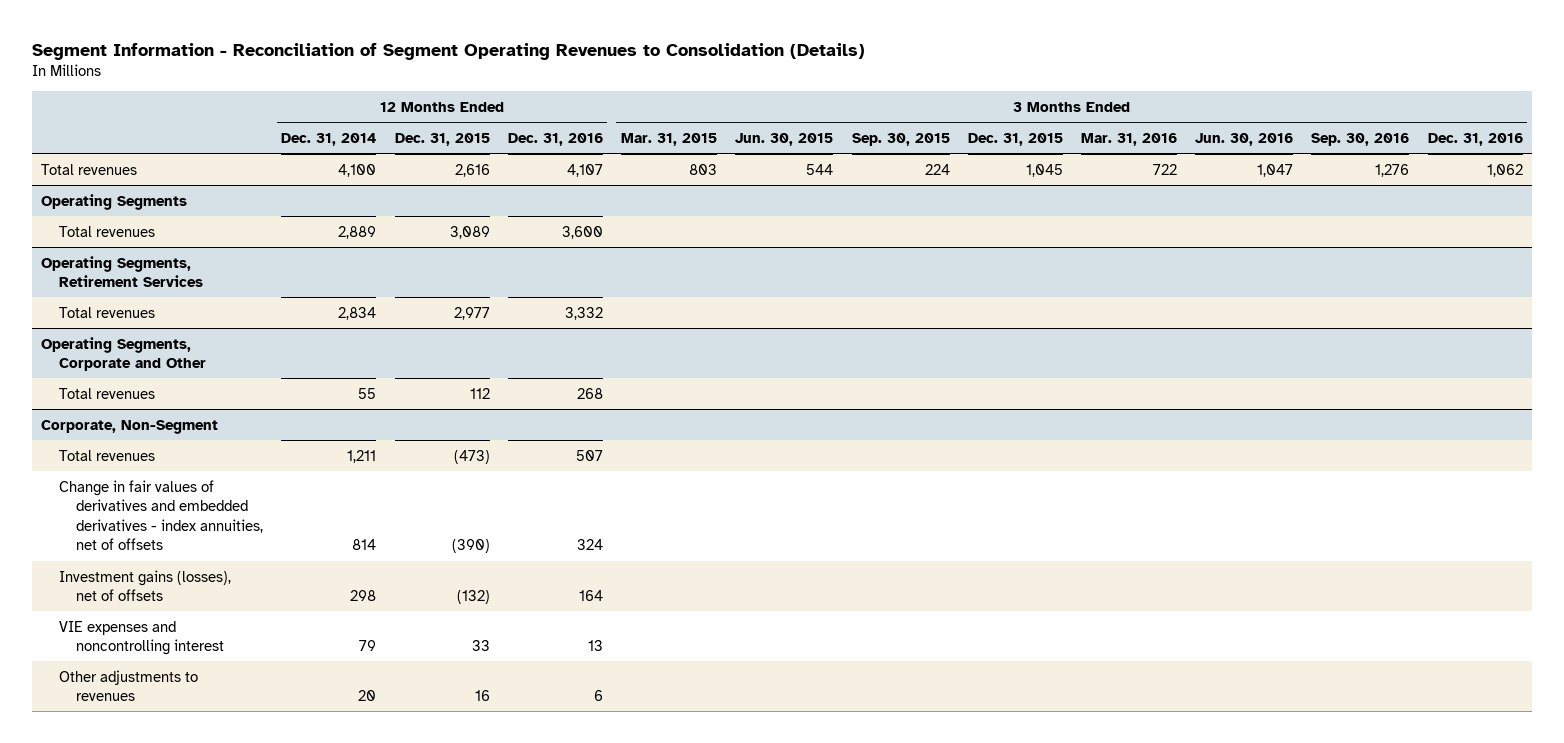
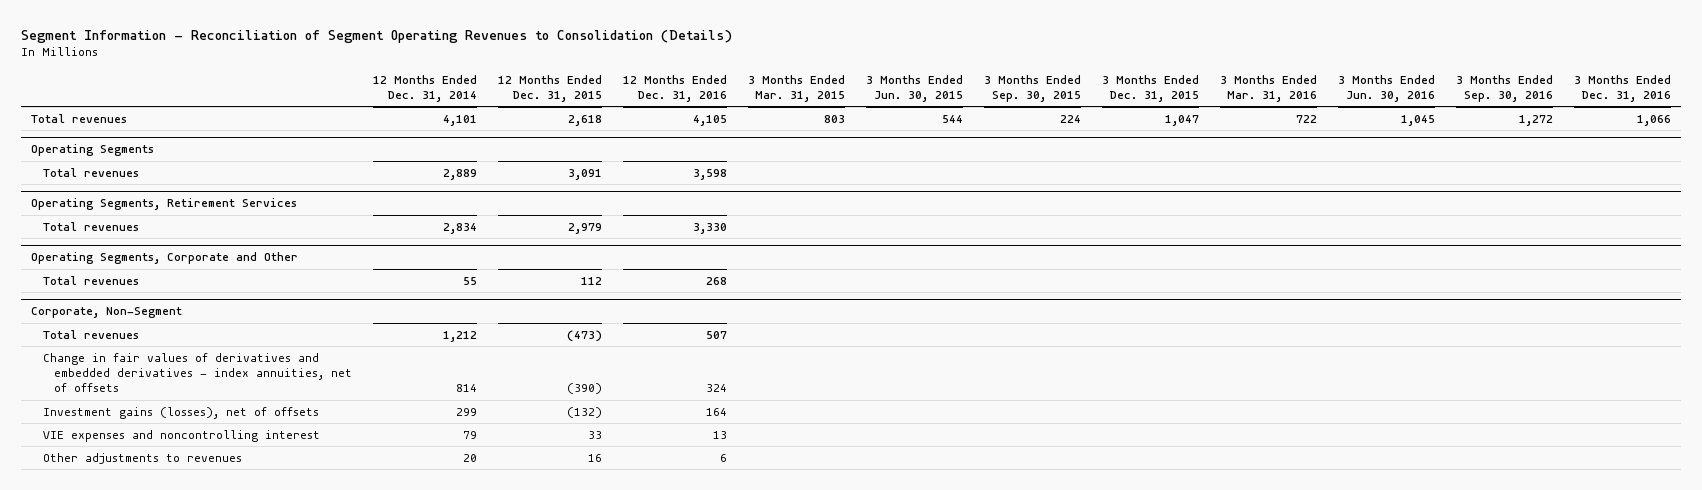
- Total revenues | 4,100 | 2,616 | 4,107 | 803 | 544 | 224 | 1,045 | 722 | 1,047 | 1,276 | 1,062
+ Total revenues | 4,101 | 2,618 | 4,105 | 803 | 544 | 224 | 1,047 | 722 | 1,045 | 1,272 | 1,066
@ Operating Segments
- Total revenues | 2,889 | 3,089 | 3,600 | | | | | | | |
+ Total revenues | 2,889 | 3,091 | 3,598 | | | | | | | |
@ Operating Segments, Retirement Services
- Total revenues | 2,834 | 2,977 | 3,332 | | | | | | | |
+ Total revenues | 2,834 | 2,979 | 3,330 | | | | | | | |
@ Corporate, Non-Segment
- Total revenues | 1,211 | (473) | 507 | | | | | | | |
+ Total revenues | 1,212 | (473) | 507 | | | | | | | |
- Investment gains (losses), net of offsets | 298 | (132) | 164 | | | | | | | |
+ Investment gains (losses), net of offsets | 299 | (132) | 164 | | | | | | | |

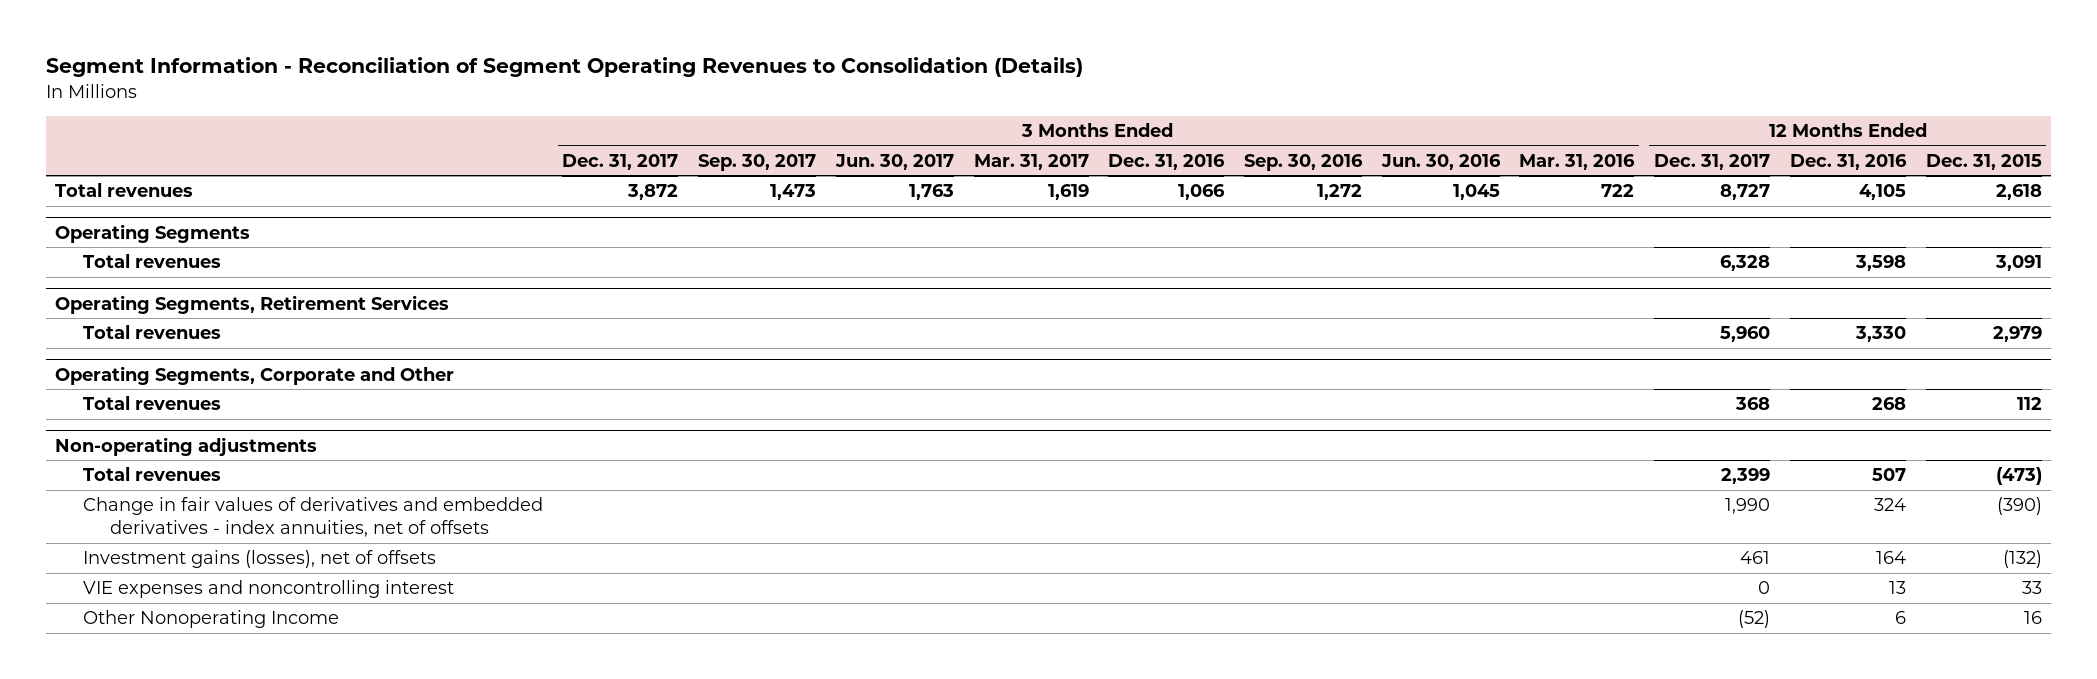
- | 12 Months Ended Dec. 31, 2014 | 12 Months Ended Dec. 31, 2015 | 12 Months Ended Dec. 31, 2016 | 3 Months Ended Mar. 31, 2015 | 3 Months Ended Jun. 30, 2015 | 3 Months Ended Sep. 30, 2015 | 3 Months Ended Dec. 31, 2015 | 3 Months Ended Mar. 31, 2016 | 3 Months Ended Jun. 30, 2016 | 3 Months Ended Sep. 30, 2016 | 3 Months Ended Dec. 31, 2016
+ | 3 Months Ended Dec. 31, 2017 | 3 Months Ended Sep. 30, 2017 | 3 Months Ended Jun. 30, 2017 | 3 Months Ended Mar. 31, 2017 | 3 Months Ended Dec. 31, 2016 | 3 Months Ended Sep. 30, 2016 | 3 Months Ended Jun. 30, 2016 | 3 Months Ended Mar. 31, 2016 | 12 Months Ended Dec. 31, 2017 | 12 Months Ended Dec. 31, 2016 | 12 Months Ended Dec. 31, 2015
- Corporate, Non-Segment
+ Non-operating adjustments
- Other adjustments to revenues | 20 | 16 | 6 | | | | | | | |
+ Other Nonoperating Income | | | | | | | | | (52) | 6 | 16

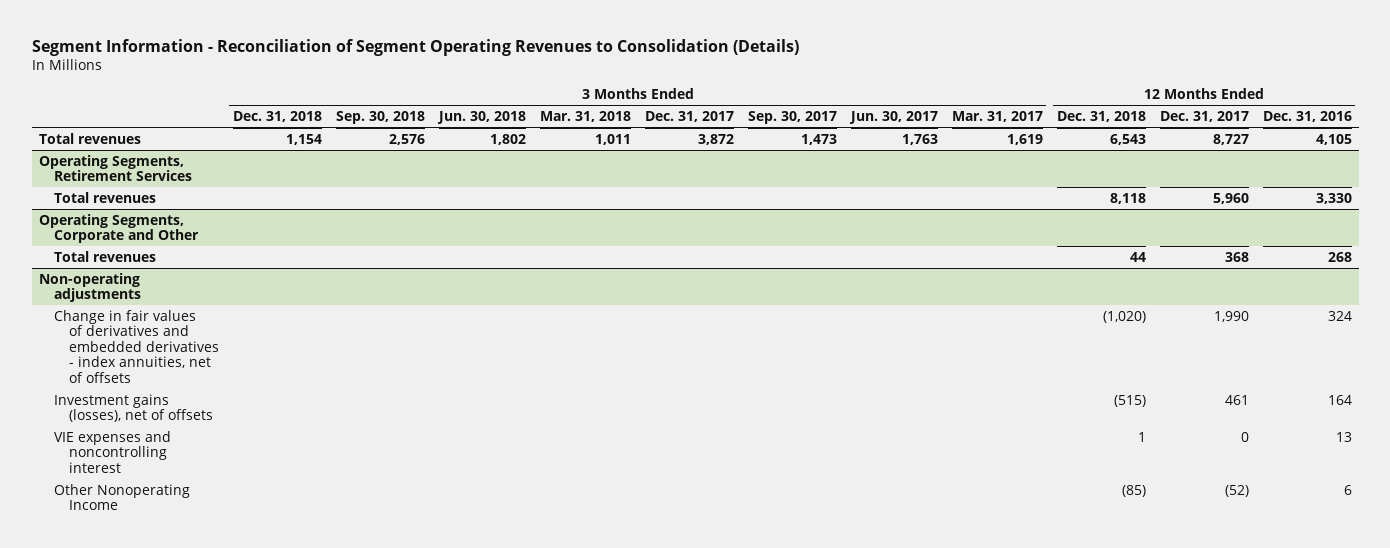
- | 3 Months Ended Dec. 31, 2017 | 3 Months Ended Sep. 30, 2017 | 3 Months Ended Jun. 30, 2017 | 3 Months Ended Mar. 31, 2017 | 3 Months Ended Dec. 31, 2016 | 3 Months Ended Sep. 30, 2016 | 3 Months Ended Jun. 30, 2016 | 3 Months Ended Mar. 31, 2016 | 12 Months Ended Dec. 31, 2017 | 12 Months Ended Dec. 31, 2016 | 12 Months Ended Dec. 31, 2015
+ | 3 Months Ended Dec. 31, 2018 | 3 Months Ended Sep. 30, 2018 | 3 Months Ended Jun. 30, 2018 | 3 Months Ended Mar. 31, 2018 | 3 Months Ended Dec. 31, 2017 | 3 Months Ended Sep. 30, 2017 | 3 Months Ended Jun. 30, 2017 | 3 Months Ended Mar. 31, 2017 | 12 Months Ended Dec. 31, 2018 | 12 Months Ended Dec. 31, 2017 | 12 Months Ended Dec. 31, 2016
- Operating Segments
- Total revenues | | | | | | | | | 6,328 | 3,598 | 3,091
@ Non-operating adjustments
- Total revenues | | | | | | | | | 2,399 | 507 | (473)

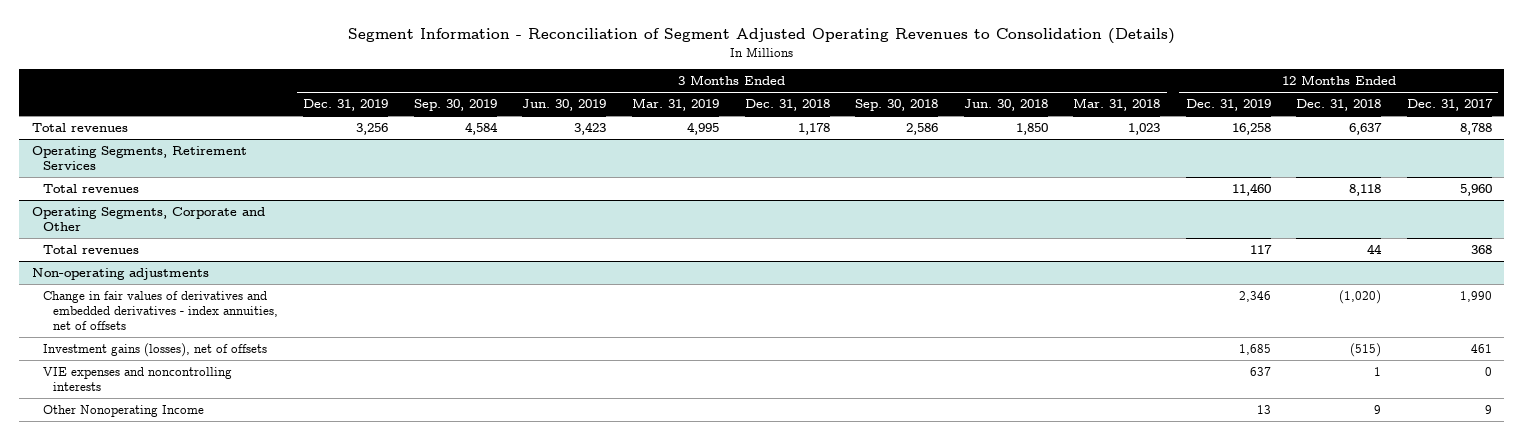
- Segment Information - Reconciliation of Segment Operating Revenues to Consolidation (Details)
+ Segment Information - Reconciliation of Segment Adjusted Operating Revenues to Consolidation (Details)
- | 3 Months Ended Dec. 31, 2018 | 3 Months Ended Sep. 30, 2018 | 3 Months Ended Jun. 30, 2018 | 3 Months Ended Mar. 31, 2018 | 3 Months Ended Dec. 31, 2017 | 3 Months Ended Sep. 30, 2017 | 3 Months Ended Jun. 30, 2017 | 3 Months Ended Mar. 31, 2017 | 12 Months Ended Dec. 31, 2018 | 12 Months Ended Dec. 31, 2017 | 12 Months Ended Dec. 31, 2016
+ | 3 Months Ended Dec. 31, 2019 | 3 Months Ended Sep. 30, 2019 | 3 Months Ended Jun. 30, 2019 | 3 Months Ended Mar. 31, 2019 | 3 Months Ended Dec. 31, 2018 | 3 Months Ended Sep. 30, 2018 | 3 Months Ended Jun. 30, 2018 | 3 Months Ended Mar. 31, 2018 | 12 Months Ended Dec. 31, 2019 | 12 Months Ended Dec. 31, 2018 | 12 Months Ended Dec. 31, 2017
- Total revenues | 1,154 | 2,576 | 1,802 | 1,011 | 3,872 | 1,473 | 1,763 | 1,619 | 6,543 | 8,727 | 4,105
+ Total revenues | 3,256 | 4,584 | 3,423 | 4,995 | 1,178 | 2,586 | 1,850 | 1,023 | 16,258 | 6,637 | 8,788
@ Non-operating adjustments
- VIE expenses and noncontrolling interest | | | | | | | | | 1 | 0 | 13
- Other Nonoperating Income | | | | | | | | | (85) | (52) | 6
+ VIE expenses and noncontrolling interests | | | | | | | | | 637 | 1 | 0
+ Other Nonoperating Income | | | | | | | | | 13 | 9 | 9

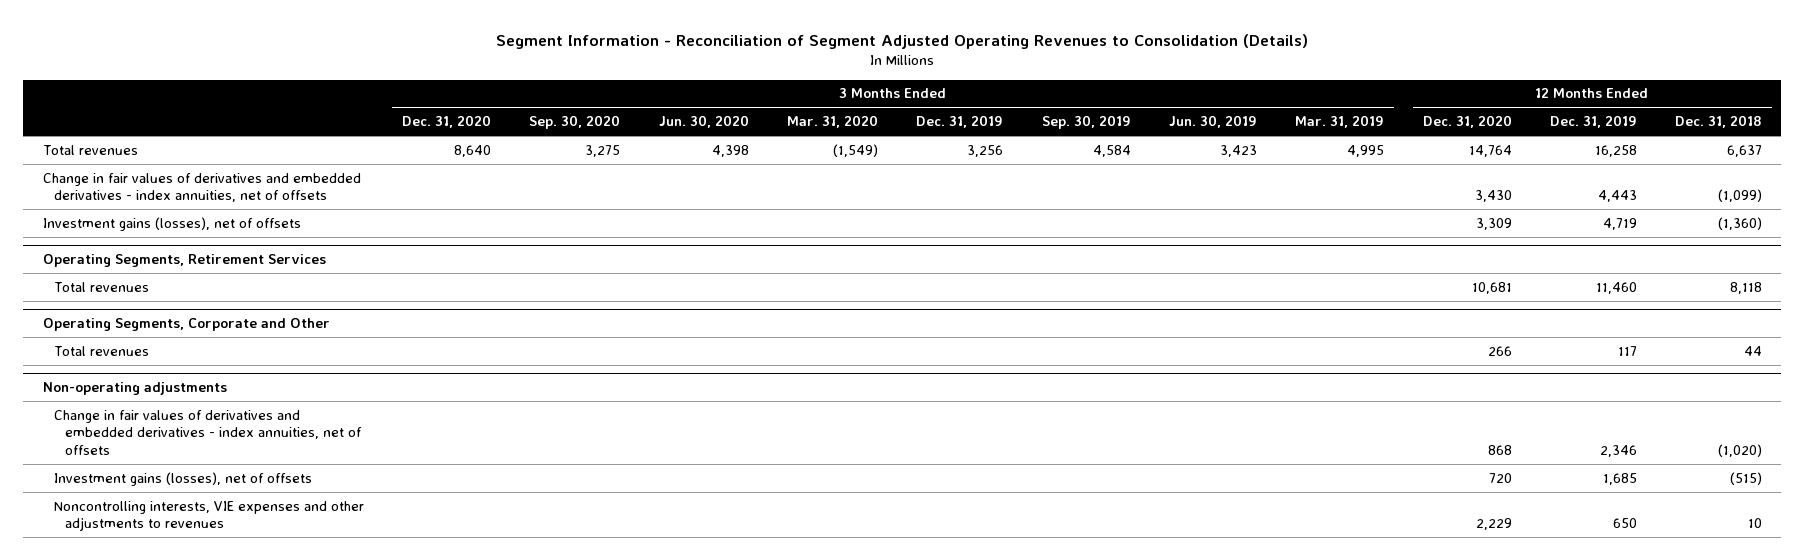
- | 3 Months Ended Dec. 31, 2019 | 3 Months Ended Sep. 30, 2019 | 3 Months Ended Jun. 30, 2019 | 3 Months Ended Mar. 31, 2019 | 3 Months Ended Dec. 31, 2018 | 3 Months Ended Sep. 30, 2018 | 3 Months Ended Jun. 30, 2018 | 3 Months Ended Mar. 31, 2018 | 12 Months Ended Dec. 31, 2019 | 12 Months Ended Dec. 31, 2018 | 12 Months Ended Dec. 31, 2017
+ | 3 Months Ended Dec. 31, 2020 | 3 Months Ended Sep. 30, 2020 | 3 Months Ended Jun. 30, 2020 | 3 Months Ended Mar. 31, 2020 | 3 Months Ended Dec. 31, 2019 | 3 Months Ended Sep. 30, 2019 | 3 Months Ended Jun. 30, 2019 | 3 Months Ended Mar. 31, 2019 | 12 Months Ended Dec. 31, 2020 | 12 Months Ended Dec. 31, 2019 | 12 Months Ended Dec. 31, 2018
+ Change in fair values of derivatives and embedded derivatives - index annuities, net of offsets | | | | | | | | | 3,430 | 4,443 | (1,099)
+ Investment gains (losses), net of offsets | | | | | | | | | 3,309 | 4,719 | (1,360)
@ Non-operating adjustments
- VIE expenses and noncontrolling interests | | | | | | | | | 637 | 1 | 0
- Other Nonoperating Income | | | | | | | | | 13 | 9 | 9
+ Noncontrolling interests, VIE expenses and other adjustments to revenues | | | | | | | | | 2,229 | 650 | 10

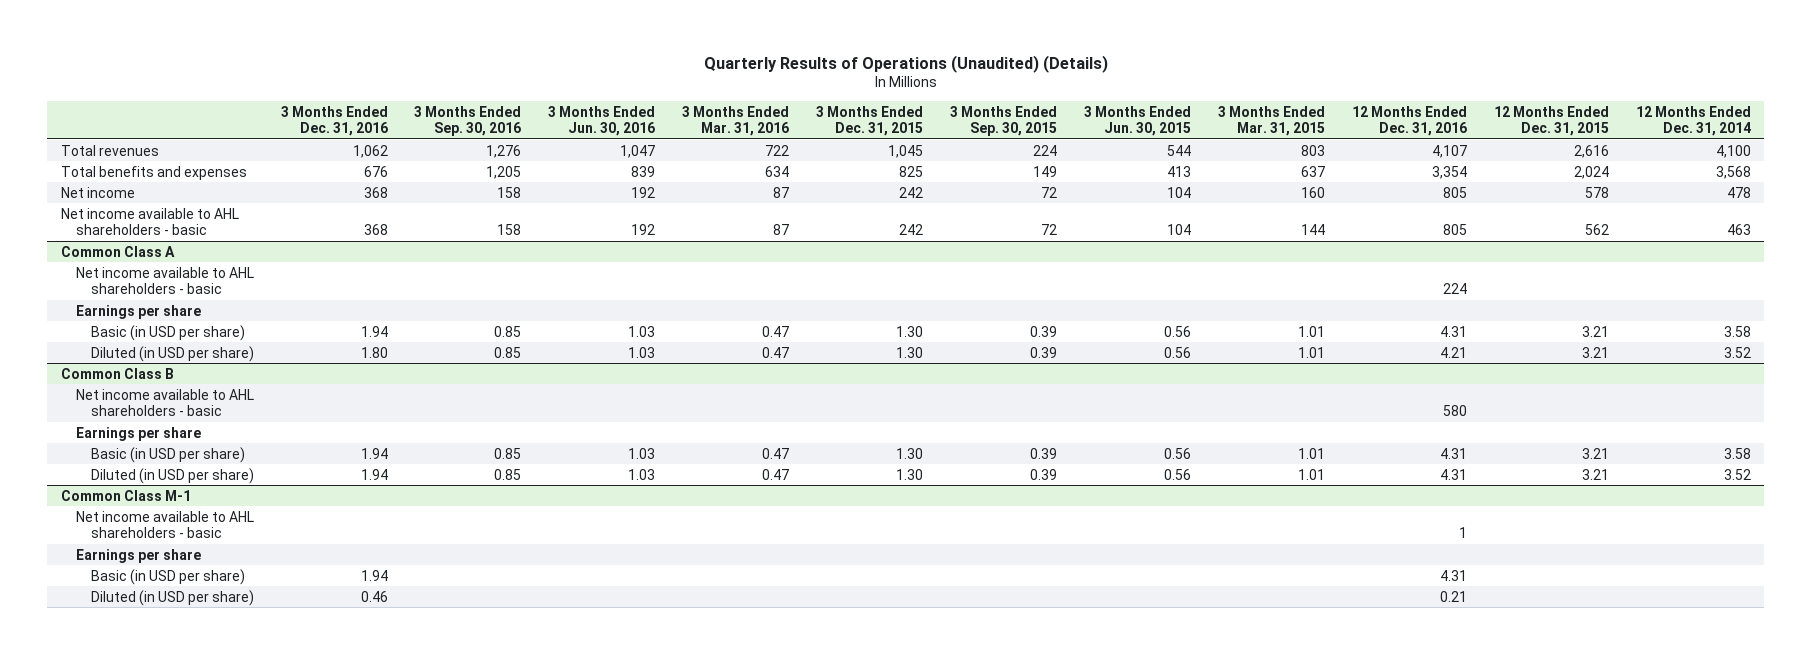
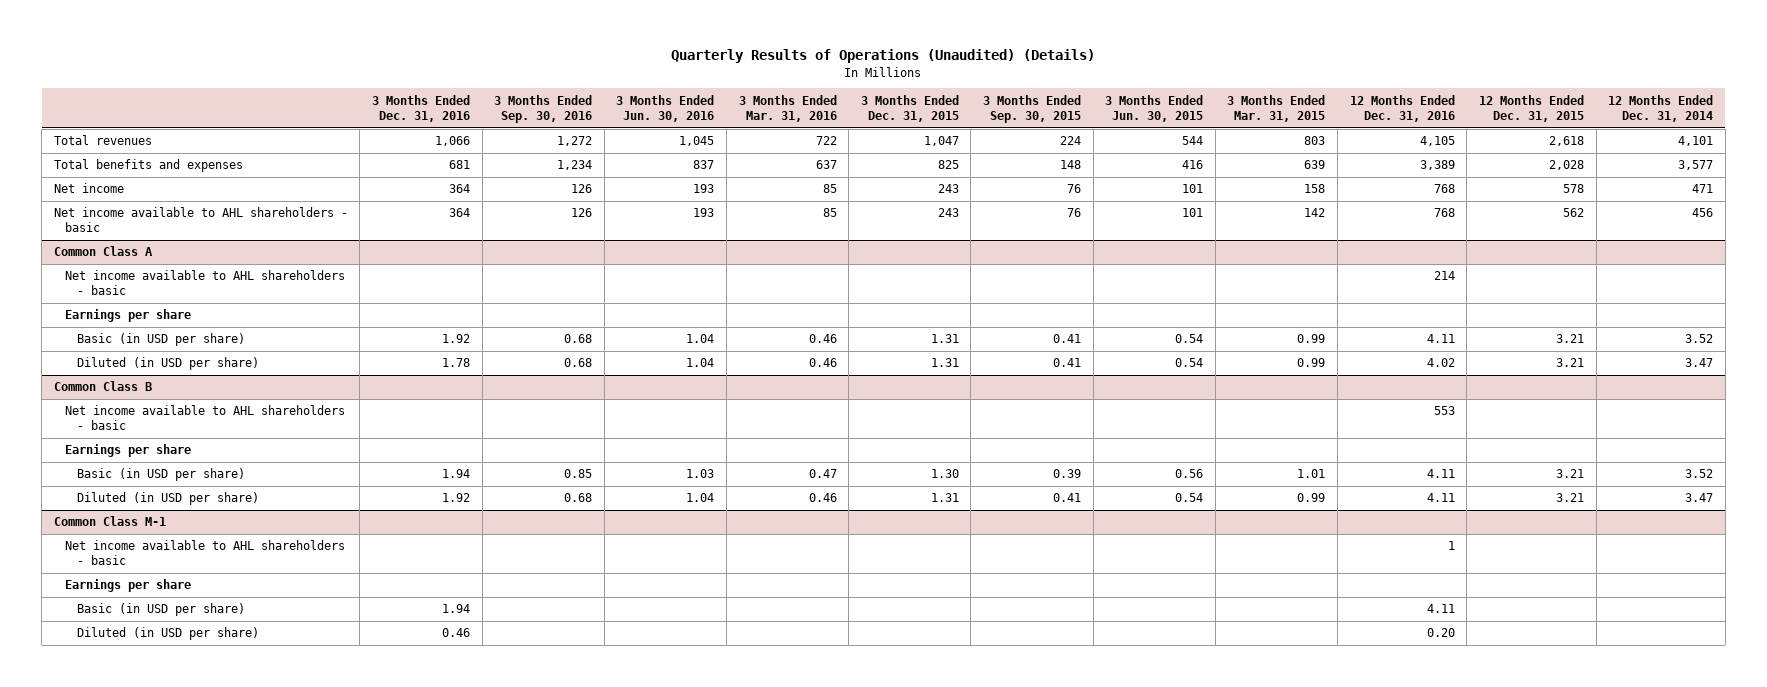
- Total revenues | 1,062 | 1,276 | 1,047 | 722 | 1,045 | 224 | 544 | 803 | 4,107 | 2,616 | 4,100
- Total benefits and expenses | 676 | 1,205 | 839 | 634 | 825 | 149 | 413 | 637 | 3,354 | 2,024 | 3,568
- Net income | 368 | 158 | 192 | 87 | 242 | 72 | 104 | 160 | 805 | 578 | 478
- Net income available to AHL shareholders - basic | 368 | 158 | 192 | 87 | 242 | 72 | 104 | 144 | 805 | 562 | 463
+ Total revenues | 1,066 | 1,272 | 1,045 | 722 | 1,047 | 224 | 544 | 803 | 4,105 | 2,618 | 4,101
+ Total benefits and expenses | 681 | 1,234 | 837 | 637 | 825 | 148 | 416 | 639 | 3,389 | 2,028 | 3,577
+ Net income | 364 | 126 | 193 | 85 | 243 | 76 | 101 | 158 | 768 | 578 | 471
+ Net income available to AHL shareholders - basic | 364 | 126 | 193 | 85 | 243 | 76 | 101 | 142 | 768 | 562 | 456
@ Common Class A
- Net income available to AHL shareholders - basic | | | | | | | | | 224 | |
+ Net income available to AHL shareholders - basic | | | | | | | | | 214 | |
- Basic (in USD per share) | 1.94 | 0.85 | 1.03 | 0.47 | 1.30 | 0.39 | 0.56 | 1.01 | 4.31 | 3.21 | 3.58
- Diluted (in USD per share) | 1.80 | 0.85 | 1.03 | 0.47 | 1.30 | 0.39 | 0.56 | 1.01 | 4.21 | 3.21 | 3.52
+ Basic (in USD per share) | 1.92 | 0.68 | 1.04 | 0.46 | 1.31 | 0.41 | 0.54 | 0.99 | 4.11 | 3.21 | 3.52
+ Diluted (in USD per share) | 1.78 | 0.68 | 1.04 | 0.46 | 1.31 | 0.41 | 0.54 | 0.99 | 4.02 | 3.21 | 3.47
@ Common Class B
- Net income available to AHL shareholders - basic | | | | | | | | | 580 | |
+ Net income available to AHL shareholders - basic | | | | | | | | | 553 | |
- Basic (in USD per share) | 1.94 | 0.85 | 1.03 | 0.47 | 1.30 | 0.39 | 0.56 | 1.01 | 4.31 | 3.21 | 3.58
- Diluted (in USD per share) | 1.94 | 0.85 | 1.03 | 0.47 | 1.30 | 0.39 | 0.56 | 1.01 | 4.31 | 3.21 | 3.52
+ Basic (in USD per share) | 1.94 | 0.85 | 1.03 | 0.47 | 1.30 | 0.39 | 0.56 | 1.01 | 4.11 | 3.21 | 3.52
+ Diluted (in USD per share) | 1.92 | 0.68 | 1.04 | 0.46 | 1.31 | 0.41 | 0.54 | 0.99 | 4.11 | 3.21 | 3.47
@ Common Class M-1
- Basic (in USD per share) | 1.94 | | | | | | | | 4.31 | |
- Diluted (in USD per share) | 0.46 | | | | | | | | 0.21 | |
+ Basic (in USD per share) | 1.94 | | | | | | | | 4.11 | |
+ Diluted (in USD per share) | 0.46 | | | | | | | | 0.20 | |

